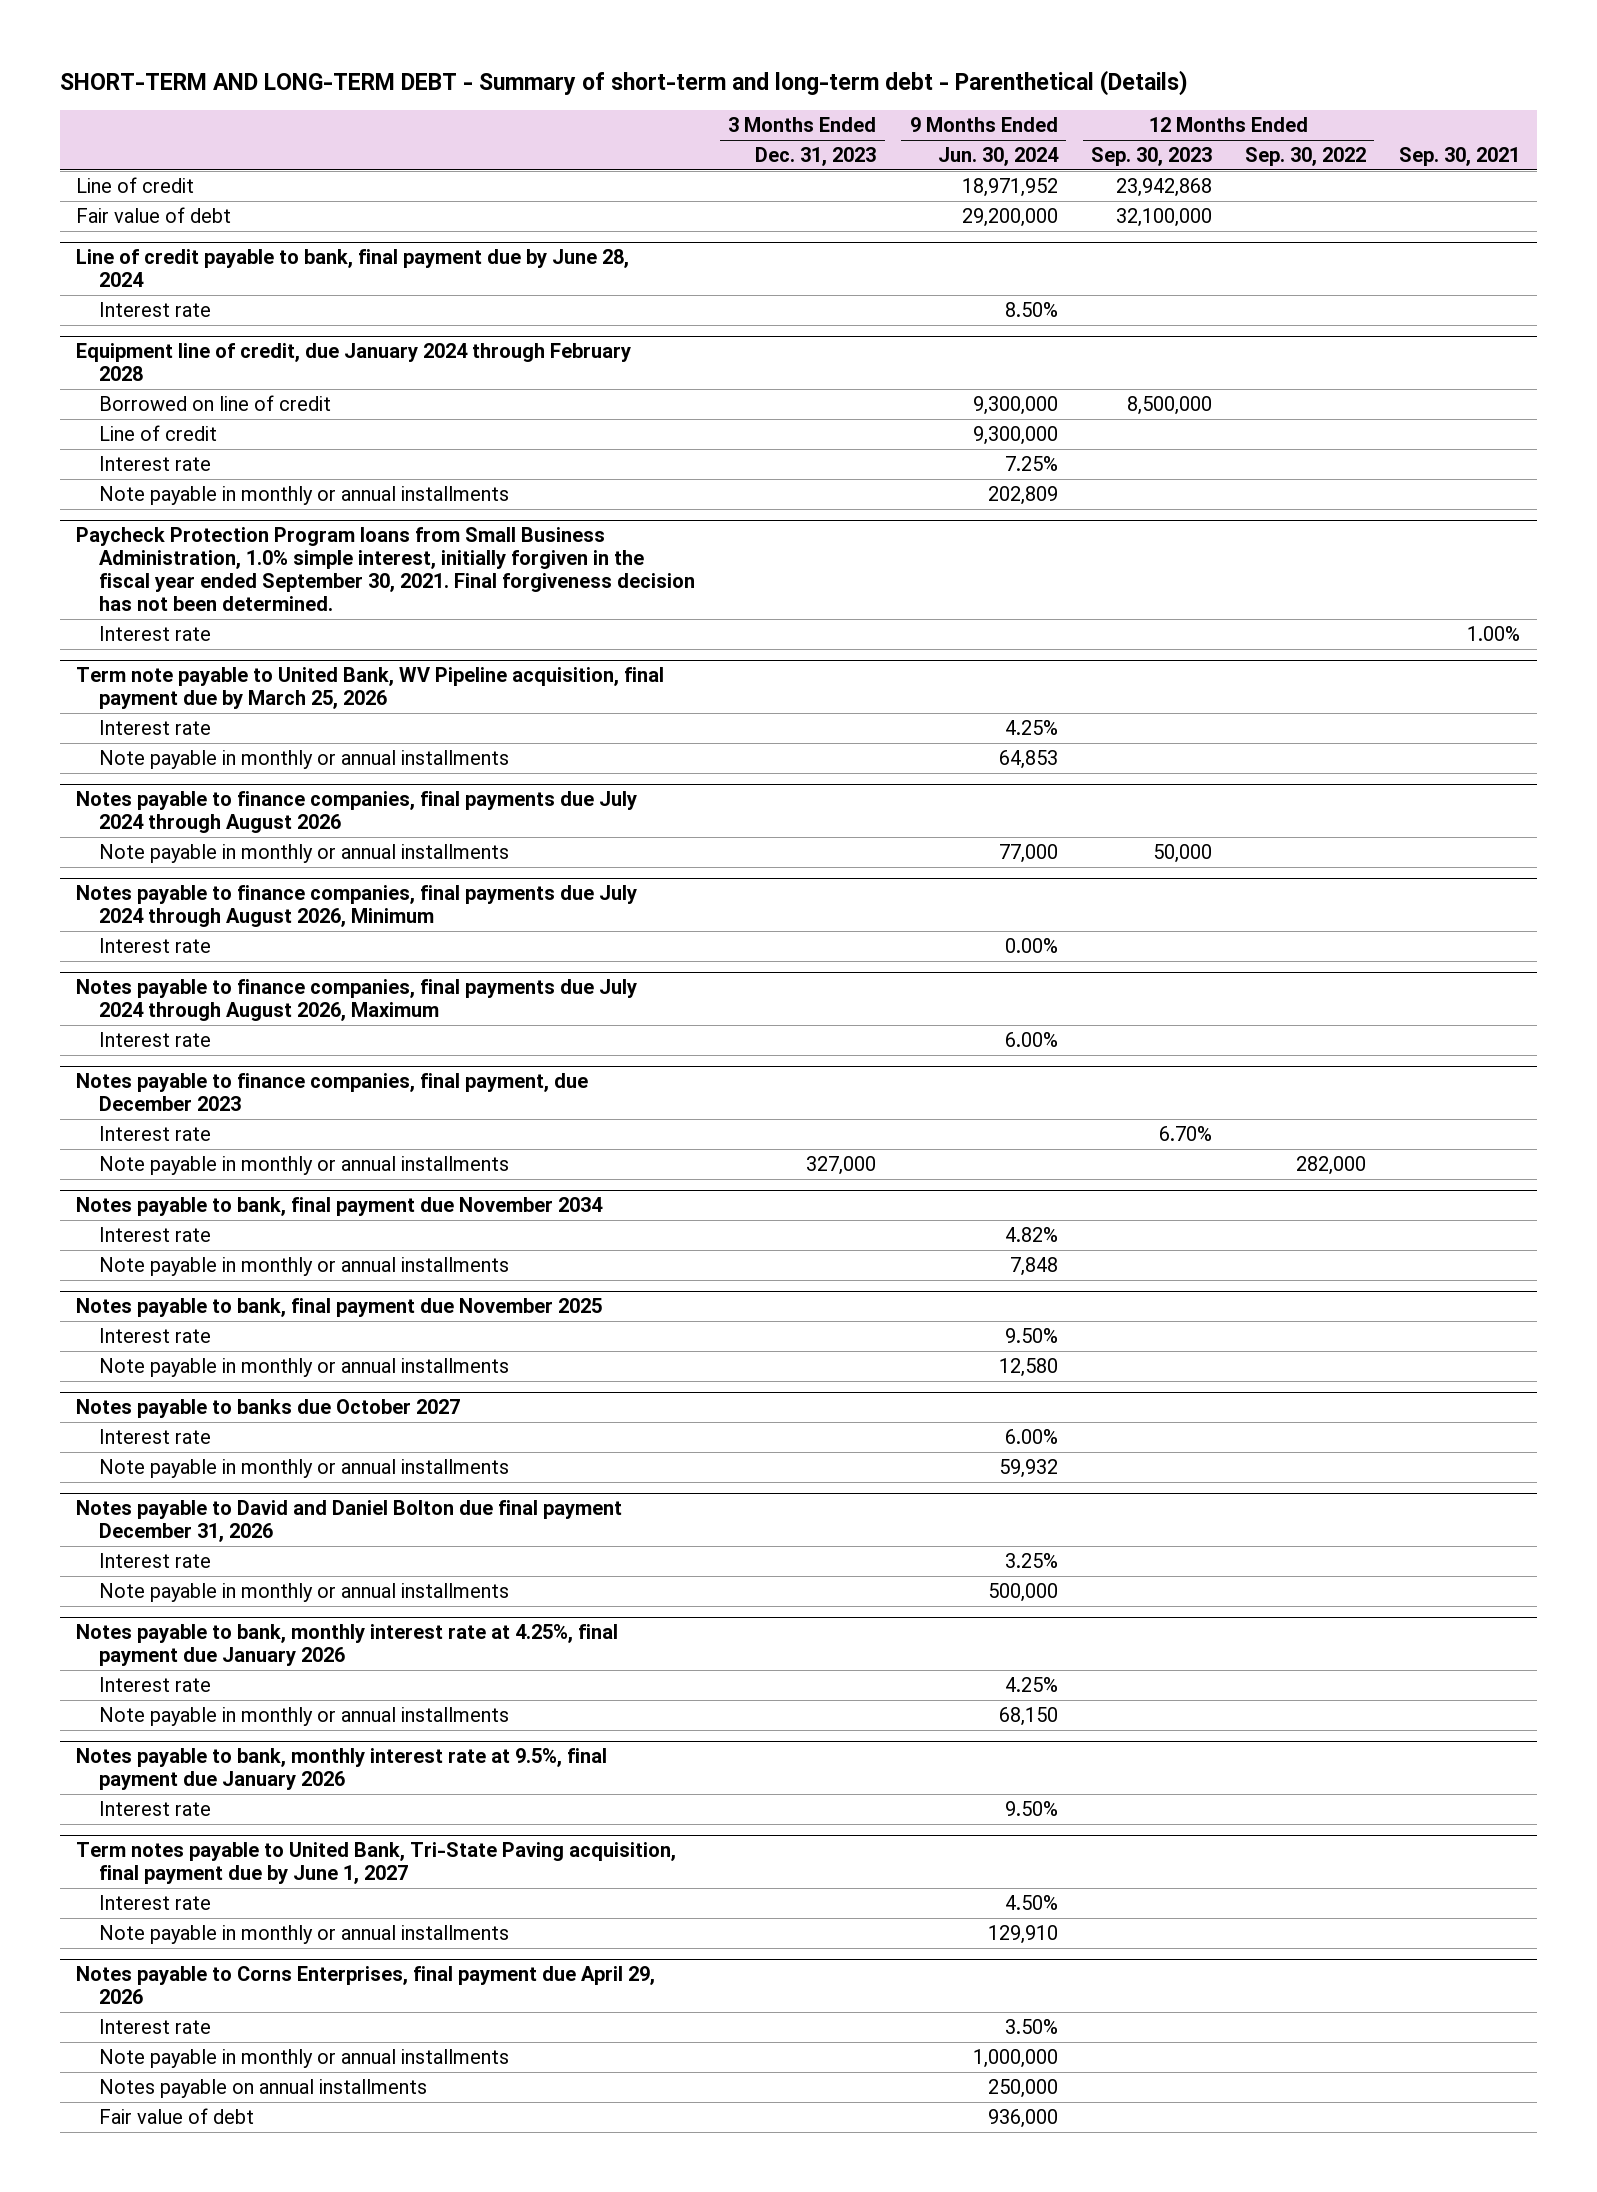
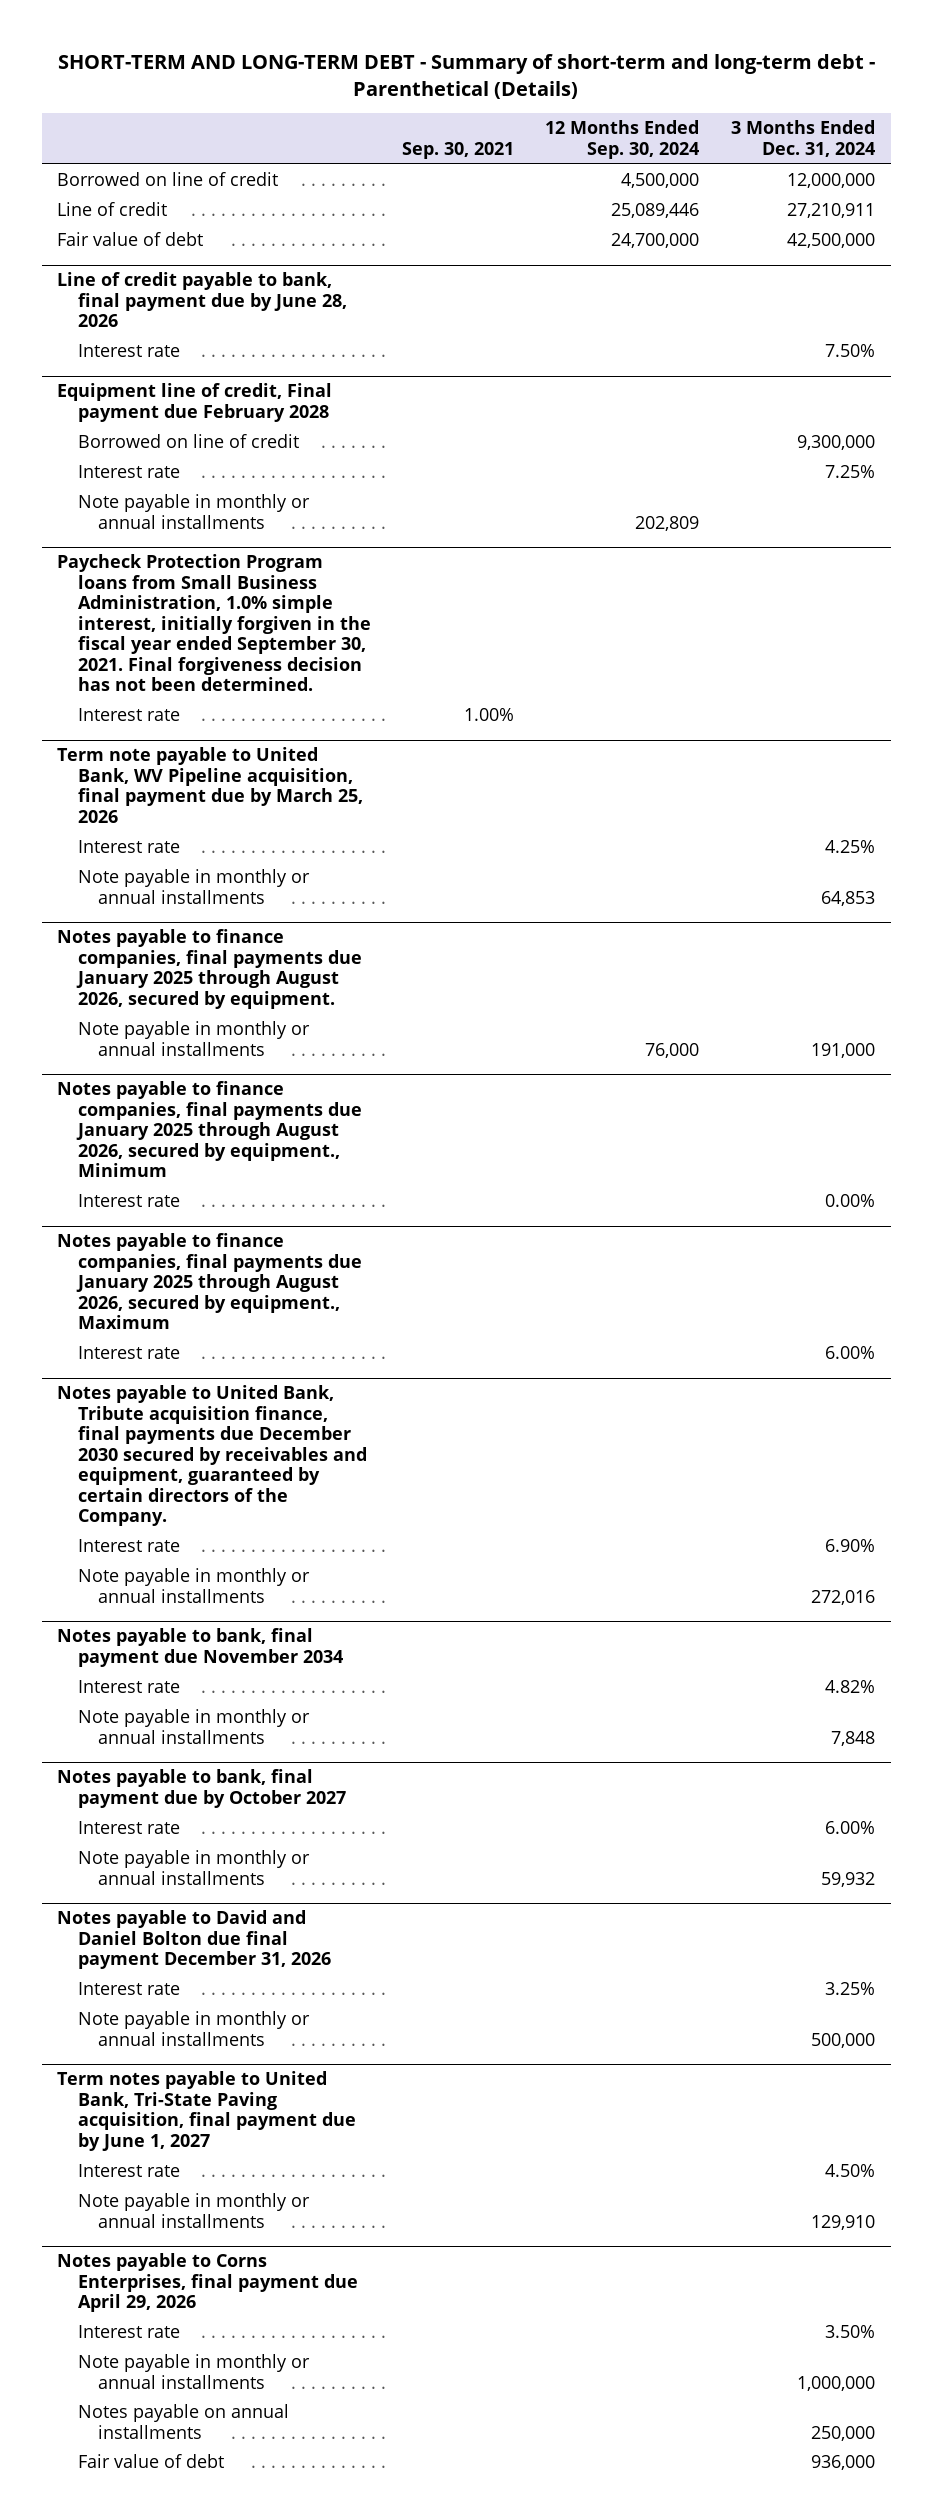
- | 3 Months Ended Dec. 31, 2023 | 9 Months Ended Jun. 30, 2024 | 12 Months Ended Sep. 30, 2023 | 12 Months Ended Sep. 30, 2022 | Sep. 30, 2021
+ | Sep. 30, 2021 | 12 Months Ended Sep. 30, 2024 | 3 Months Ended Dec. 31, 2024
+ Borrowed on line of credit | | 4,500,000 | 12,000,000
- Line of credit payable to bank, final payment due by June 28, 2024
- Interest rate | | 8.50% | | |
- Equipment line of credit, due January 2024 through February 2028
+ Line of credit payable to bank, final payment due by June 28, 2026
+ Interest rate | | | 7.50%
+ Equipment line of credit, Final payment due February 2028
- Line of credit | | 9,300,000 | | |
- Notes payable to finance companies, final payments due July 2024 through August 2026
- Note payable in monthly or annual installments | | 77,000 | 50,000 | |
- Notes payable to finance companies, final payments due July 2024 through August 2026, Minimum
+ Notes payable to finance companies, final payments due January 2025 through August 2026, secured by equipment.
+ Note payable in monthly or annual installments | | 76,000 | 191,000
+ Notes payable to finance companies, final payments due January 2025 through August 2026, secured by equipment., Minimum
- Notes payable to finance companies, final payments due July 2024 through August 2026, Maximum
+ Notes payable to finance companies, final payments due January 2025 through August 2026, secured by equipment., Maximum
- Notes payable to finance companies, final payment, due December 2023
- Interest rate | | | 6.70% | |
- Note payable in monthly or annual installments | 327,000 | | | 282,000 |
+ Notes payable to United Bank, Tribute acquisition finance, final payments due December 2030 secured by receivables and equipment, guaranteed by certain directors of the Company.
+ Interest rate | | | 6.90%
+ Note payable in monthly or annual installments | | | 272,016
- Notes payable to bank, final payment due November 2025
- Interest rate | | 9.50% | | |
- Note payable in monthly or annual installments | | 12,580 | | |
- Notes payable to banks due October 2027
- Interest rate | | 6.00% | | |
- Note payable in monthly or annual installments | | 59,932 | | |
+ Notes payable to bank, final payment due by October 2027
+ Interest rate | | | 6.00%
+ Note payable in monthly or annual installments | | | 59,932
- Notes payable to bank, monthly interest rate at 4.25%, final payment due January 2026
- Interest rate | | 4.25% | | |
- Note payable in monthly or annual installments | | 68,150 | | |
- Notes payable to bank, monthly interest rate at 9.5%, final payment due January 2026
- Interest rate | | 9.50% | | |

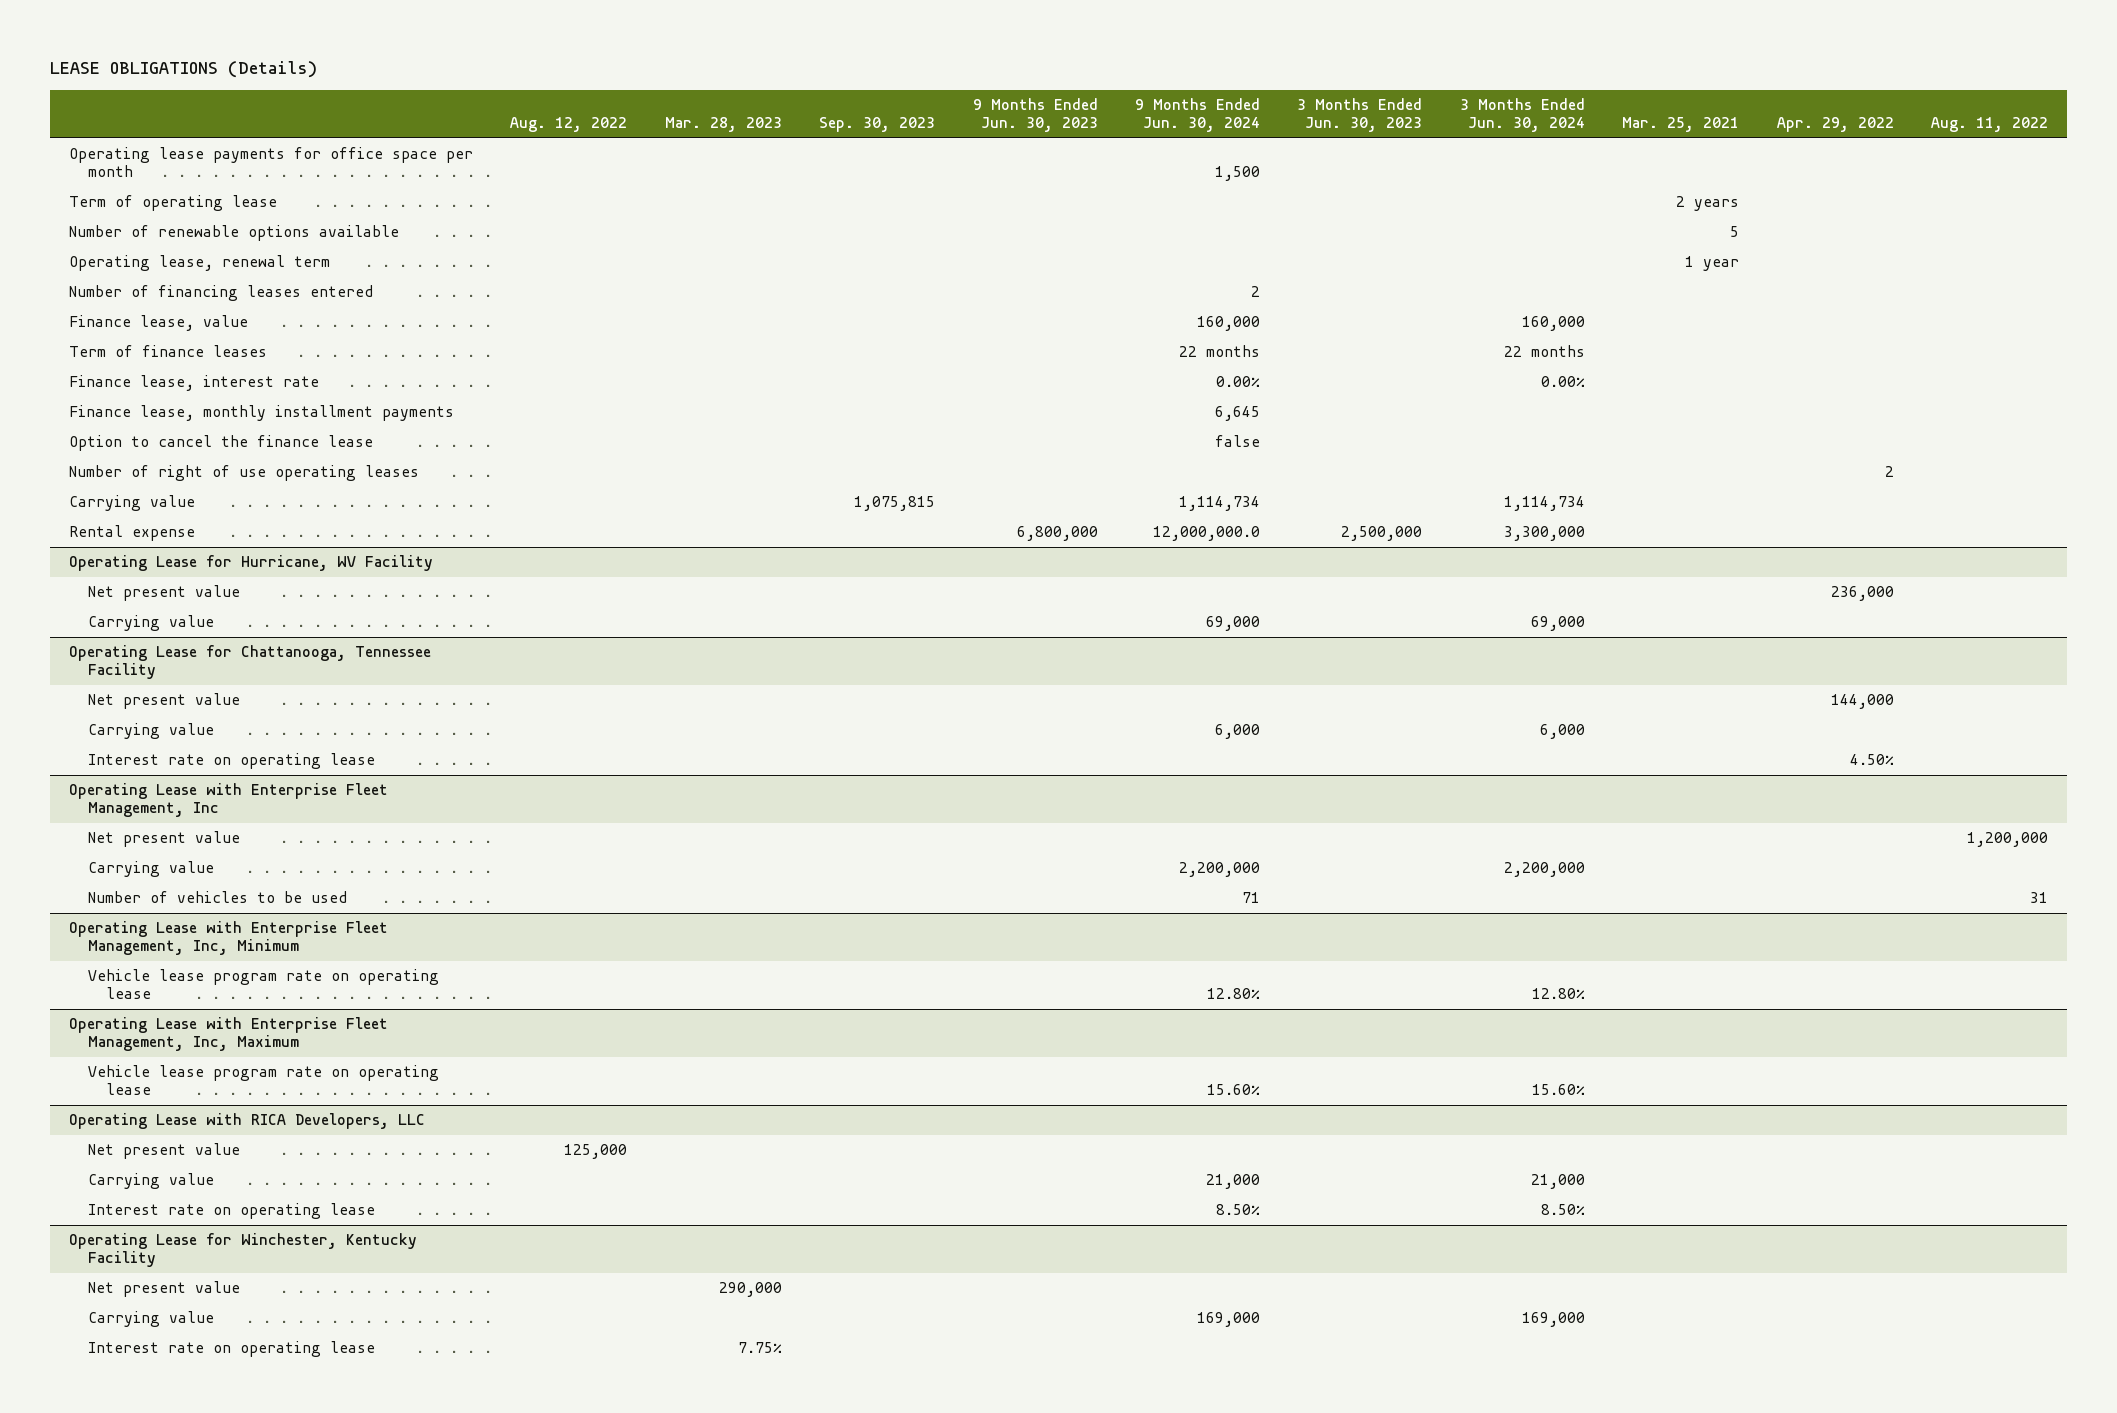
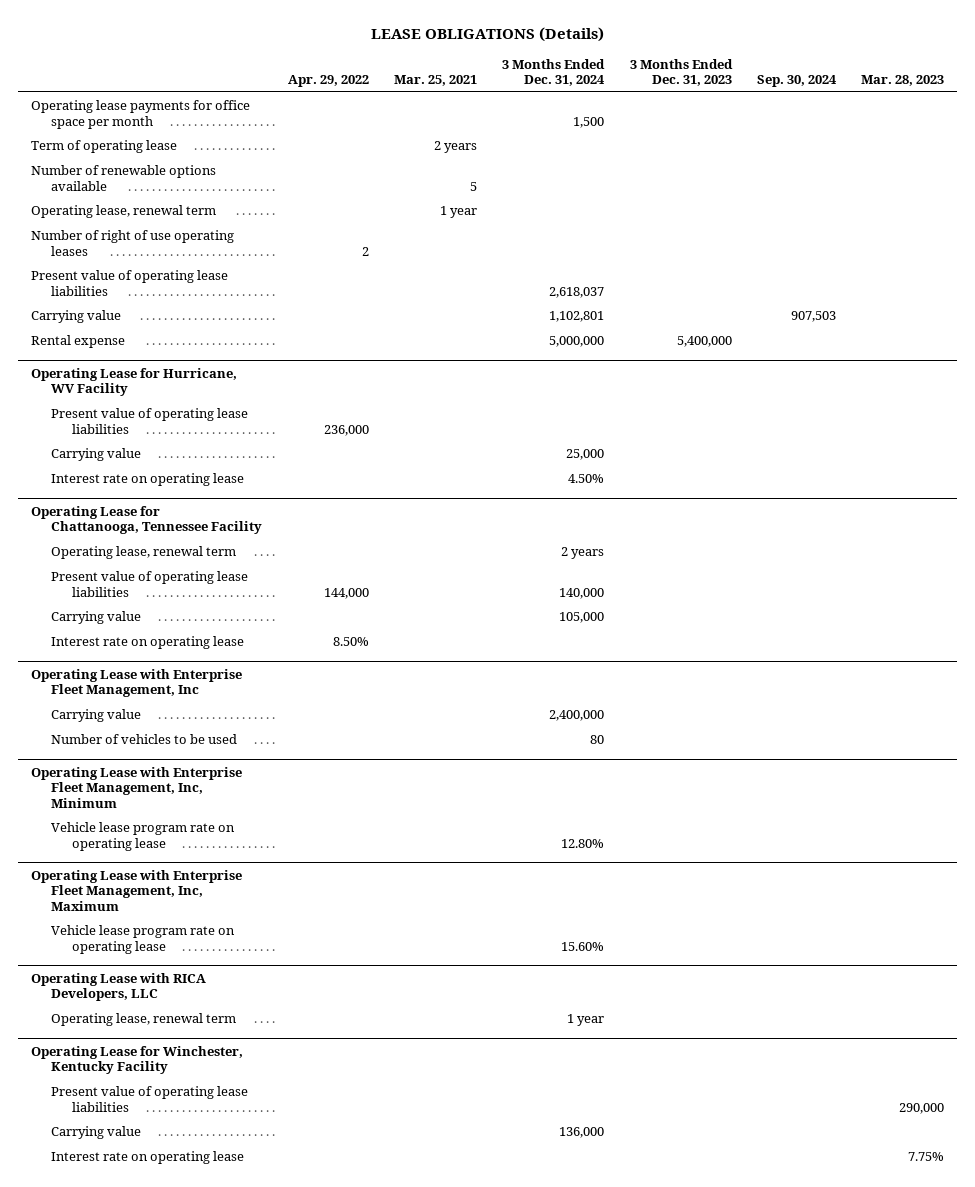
- | Aug. 12, 2022 | Mar. 28, 2023 | Sep. 30, 2023 | 9 Months Ended Jun. 30, 2023 | 9 Months Ended Jun. 30, 2024 | 3 Months Ended Jun. 30, 2023 | 3 Months Ended Jun. 30, 2024 | Mar. 25, 2021 | Apr. 29, 2022 | Aug. 11, 2022
+ | Apr. 29, 2022 | Mar. 25, 2021 | 3 Months Ended Dec. 31, 2024 | 3 Months Ended Dec. 31, 2023 | Sep. 30, 2024 | Mar. 28, 2023
- Number of financing leases entered | | | | | 2 | | | | |
- Finance lease, value | | | | | 160,000 | | 160,000 | | |
- Term of finance leases | | | | | 22 months | | 22 months | | |
- Finance lease, interest rate | | | | | 0.00% | | 0.00% | | |
- Finance lease, monthly installment payments | | | | | 6,645 | | | | |
- Option to cancel the finance lease | | | | | false | | | | |
+ Present value of operating lease liabilities | | | 2,618,037 | | |
@ Operating Lease for Hurricane, WV Facility
- Net present value | | | | | | | | | 236,000 |
+ Present value of operating lease liabilities | 236,000 | | | | |
+ Interest rate on operating lease | | | 4.50% | | |
@ Operating Lease for Chattanooga, Tennessee Facility
- Net present value | | | | | | | | | 144,000 |
+ Operating lease, renewal term | | | 2 years | | |
+ Present value of operating lease liabilities | 144,000 | | 140,000 | | |
- Interest rate on operating lease | | | | | | | | | 4.50% |
+ Interest rate on operating lease | 8.50% | | | | |
@ Operating Lease with Enterprise Fleet Management, Inc
- Net present value | | | | | | | | | | 1,200,000
@ Operating Lease with RICA Developers, LLC
- Net present value | 125,000 | | | | | | | | |
- Carrying value | | | | | 21,000 | | 21,000 | | |
- Interest rate on operating lease | | | | | 8.50% | | 8.50% | | |
+ Operating lease, renewal term | | | 1 year | | |
@ Operating Lease for Winchester, Kentucky Facility
- Net present value | | 290,000 | | | | | | | |
+ Present value of operating lease liabilities | | | | | | 290,000

